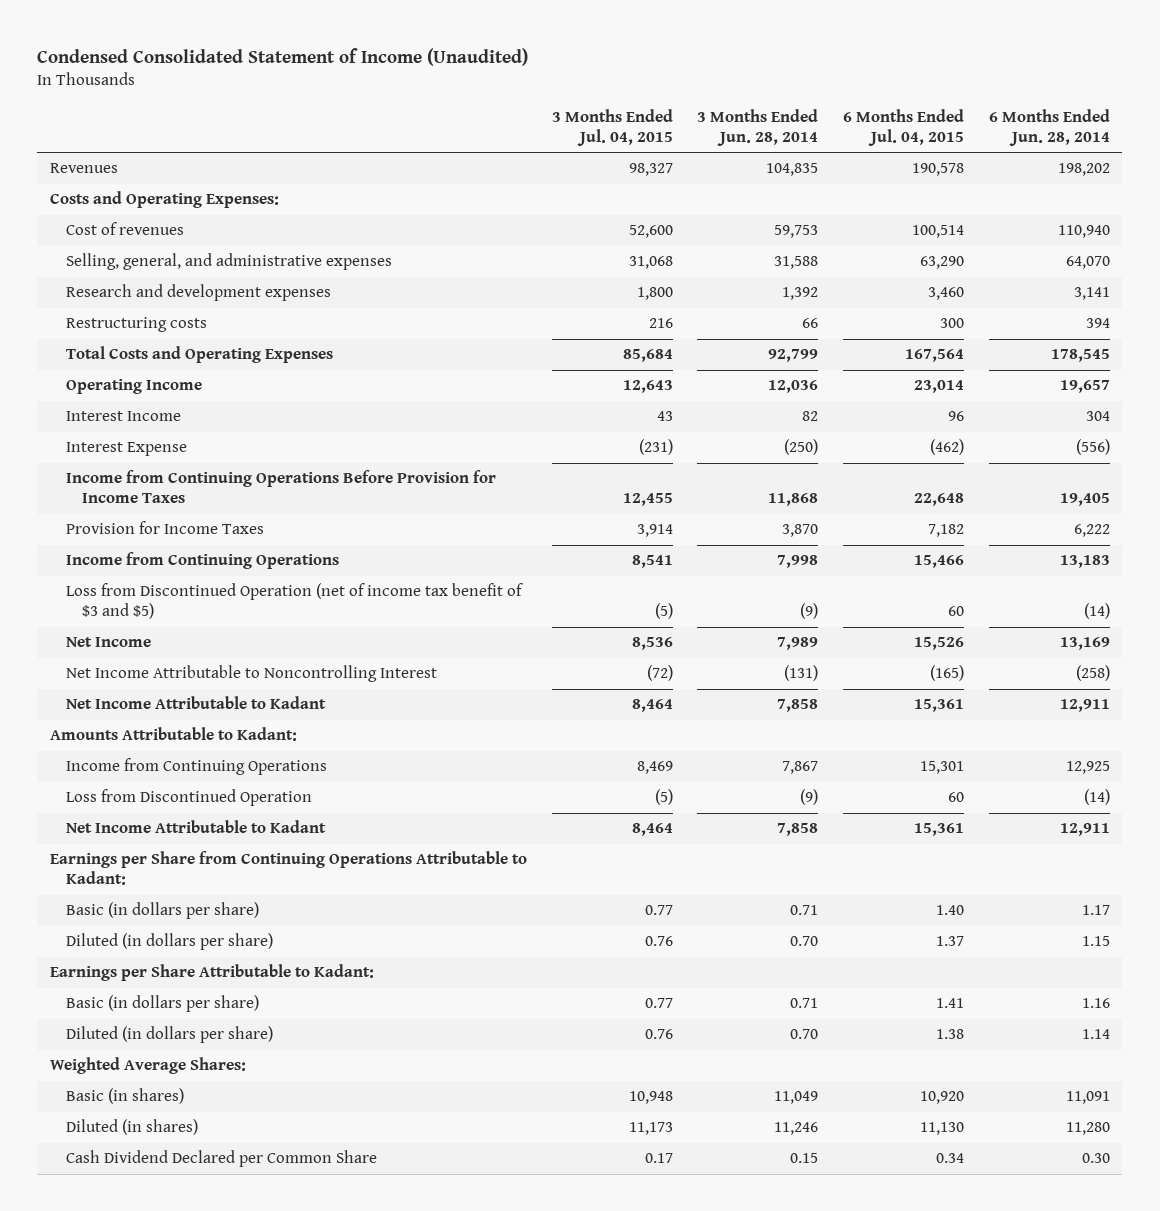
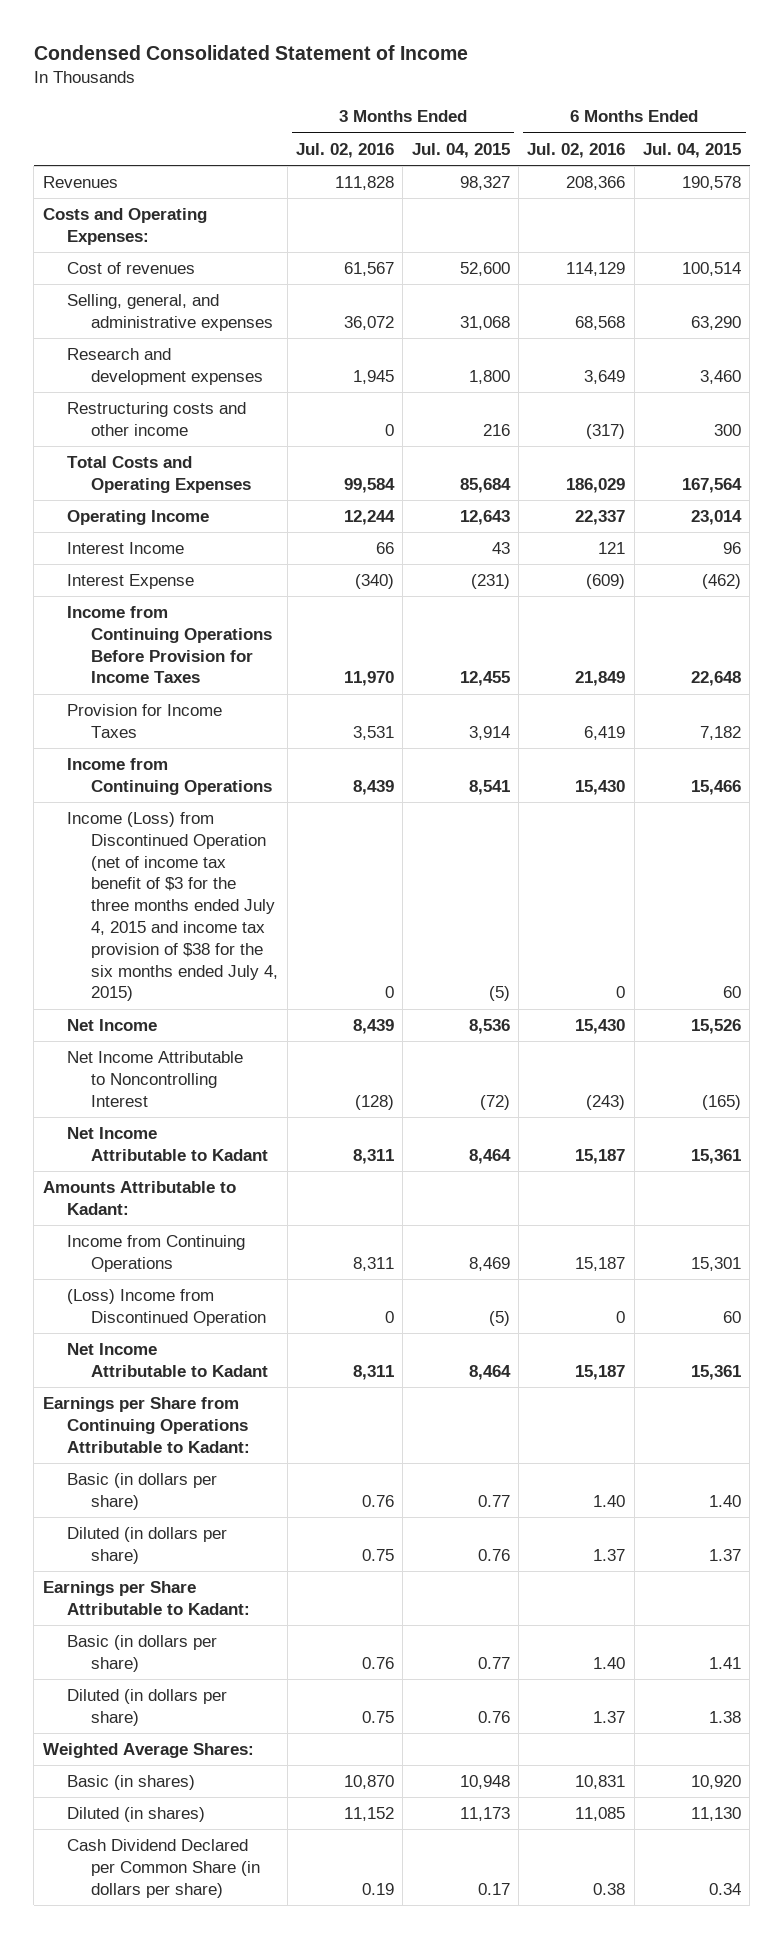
- Condensed Consolidated Statement of Income (Unaudited)
+ Condensed Consolidated Statement of Income
- | 3 Months Ended Jul. 04, 2015 | 3 Months Ended Jun. 28, 2014 | 6 Months Ended Jul. 04, 2015 | 6 Months Ended Jun. 28, 2014
+ | 3 Months Ended Jul. 02, 2016 | 3 Months Ended Jul. 04, 2015 | 6 Months Ended Jul. 02, 2016 | 6 Months Ended Jul. 04, 2015
- Restructuring costs | 216 | 66 | 300 | 394
+ Restructuring costs and other income | 0 | 216 | (317) | 300
- Loss from Discontinued Operation (net of income tax benefit of $3 and $5) | (5) | (9) | 60 | (14)
+ Income (Loss) from Discontinued Operation (net of income tax benefit of $3 for the three months ended July 4, 2015 and income tax provision of $38 for the six months ended July 4, 2015) | 0 | (5) | 0 | 60
- Loss from Discontinued Operation | (5) | (9) | 60 | (14)
+ (Loss) Income from Discontinued Operation | 0 | (5) | 0 | 60
- Cash Dividend Declared per Common Share | 0.17 | 0.15 | 0.34 | 0.30
+ Cash Dividend Declared per Common Share (in dollars per share) | 0.19 | 0.17 | 0.38 | 0.34

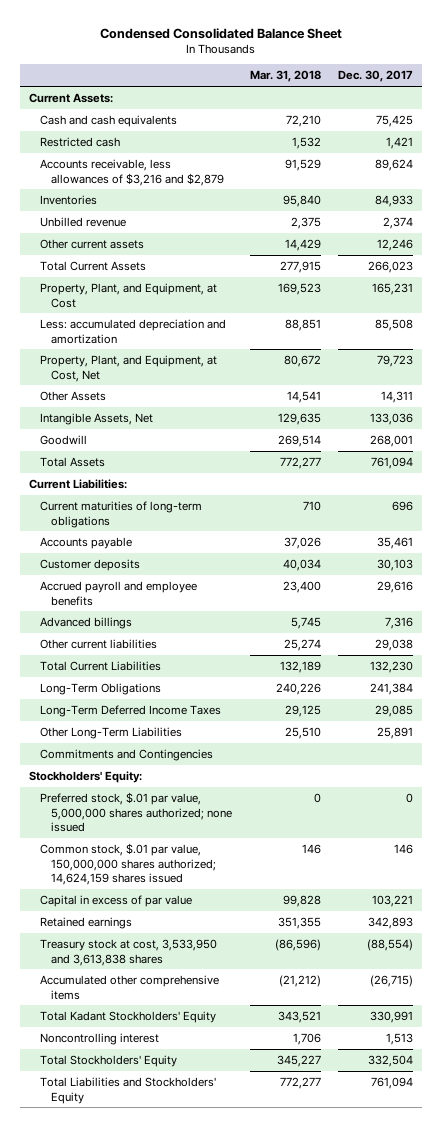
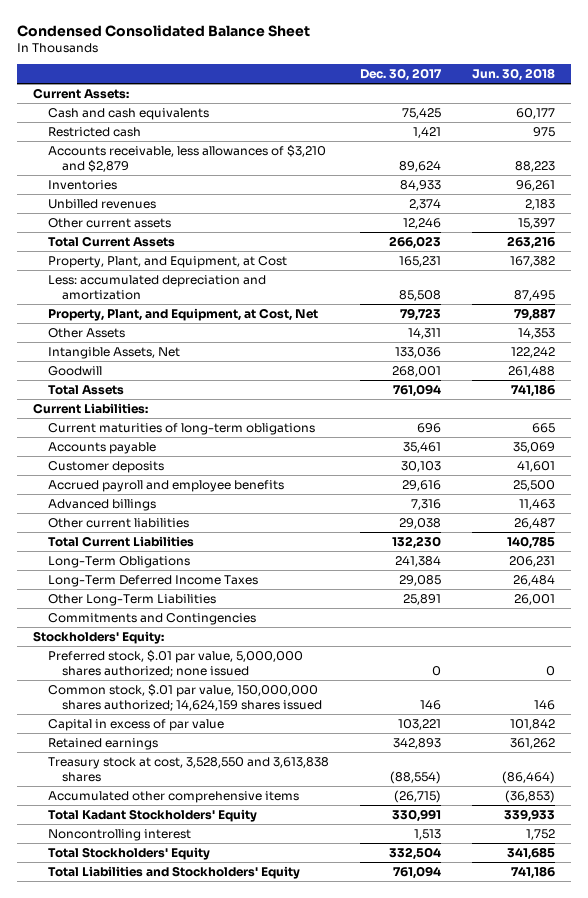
- | Mar. 31, 2018 | Dec. 30, 2017
+ | Dec. 30, 2017 | Jun. 30, 2018
- Accounts receivable, less allowances of $3,216 and $2,879 | 91,529 | 89,624
+ Accounts receivable, less allowances of $3,210 and $2,879 | 89,624 | 88,223
- Unbilled revenue | 2,375 | 2,374
+ Unbilled revenues | 2,374 | 2,183
- Treasury stock at cost, 3,533,950 and 3,613,838 shares | (86,596) | (88,554)
+ Treasury stock at cost, 3,528,550 and 3,613,838 shares | (88,554) | (86,464)

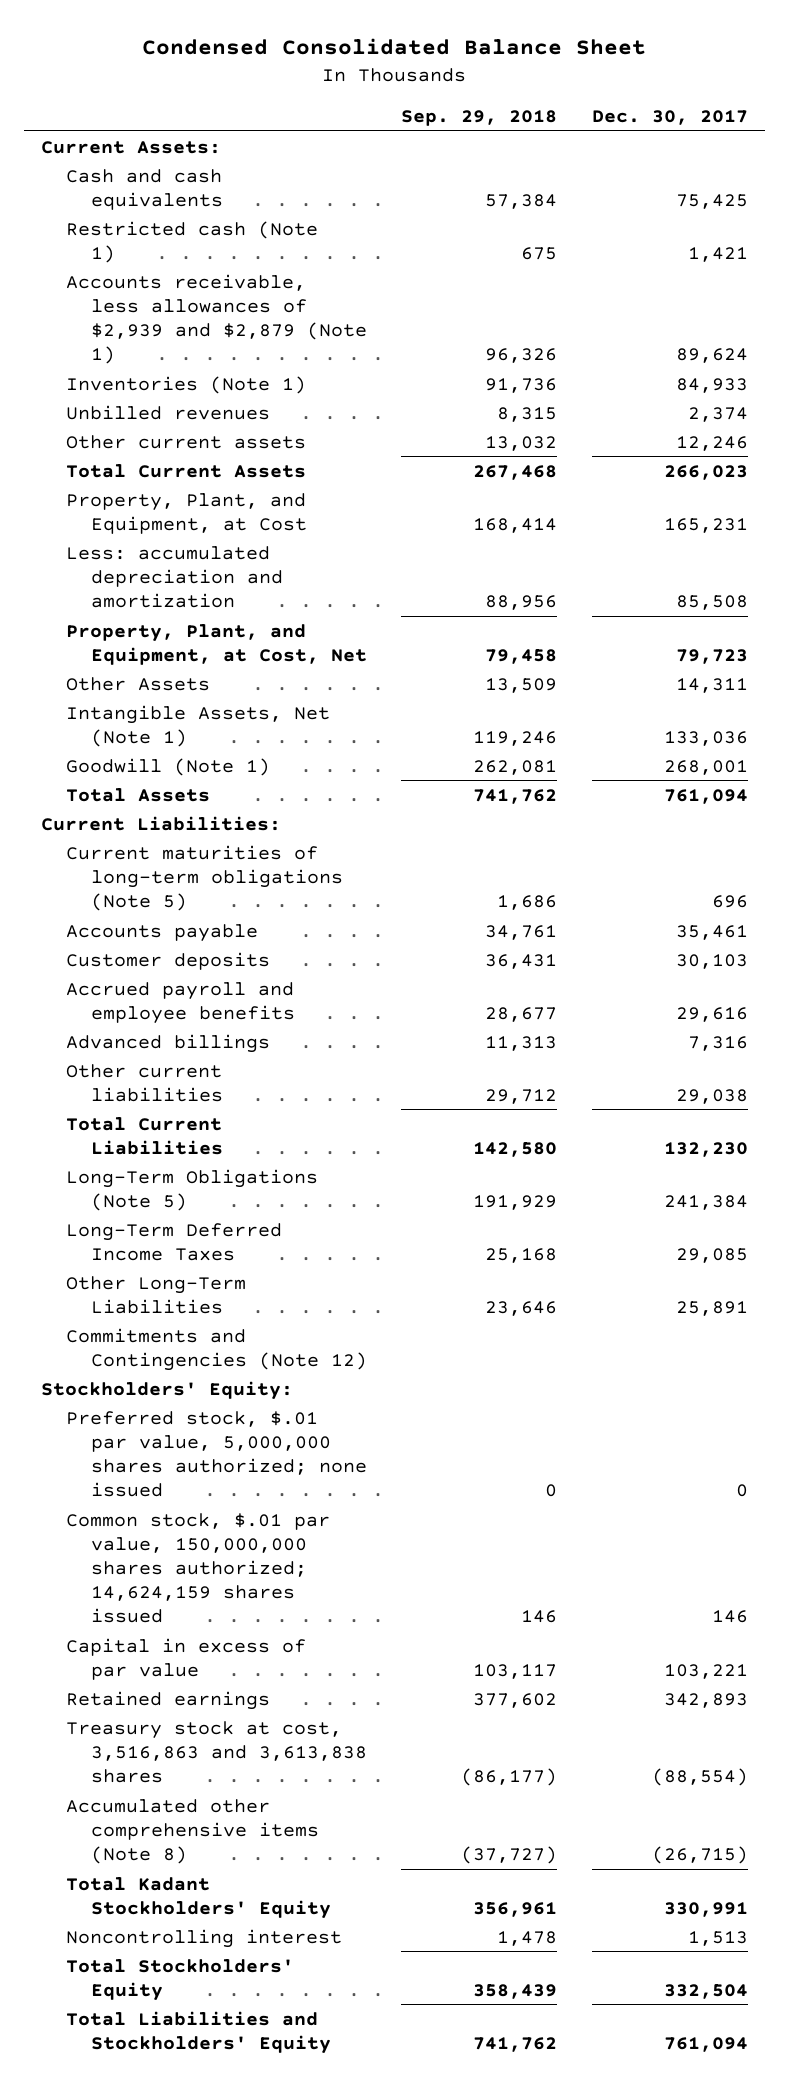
- | Dec. 30, 2017 | Jun. 30, 2018
+ | Sep. 29, 2018 | Dec. 30, 2017
- Restricted cash | 1,421 | 975
- Accounts receivable, less allowances of $3,210 and $2,879 | 89,624 | 88,223
- Inventories | 84,933 | 96,261
+ Restricted cash (Note 1) | 675 | 1,421
+ Accounts receivable, less allowances of $2,939 and $2,879 (Note 1) | 96,326 | 89,624
+ Inventories (Note 1) | 91,736 | 84,933
- Intangible Assets, Net | 133,036 | 122,242
- Goodwill | 268,001 | 261,488
+ Intangible Assets, Net (Note 1) | 119,246 | 133,036
+ Goodwill (Note 1) | 262,081 | 268,001
- Current maturities of long-term obligations | 696 | 665
+ Current maturities of long-term obligations (Note 5) | 1,686 | 696
- Long-Term Obligations | 241,384 | 206,231
+ Long-Term Obligations (Note 5) | 191,929 | 241,384
- Commitments and Contingencies
+ Commitments and Contingencies (Note 12)
- Treasury stock at cost, 3,528,550 and 3,613,838 shares | (88,554) | (86,464)
- Accumulated other comprehensive items | (26,715) | (36,853)
+ Treasury stock at cost, 3,516,863 and 3,613,838 shares | (86,177) | (88,554)
+ Accumulated other comprehensive items (Note 8) | (37,727) | (26,715)

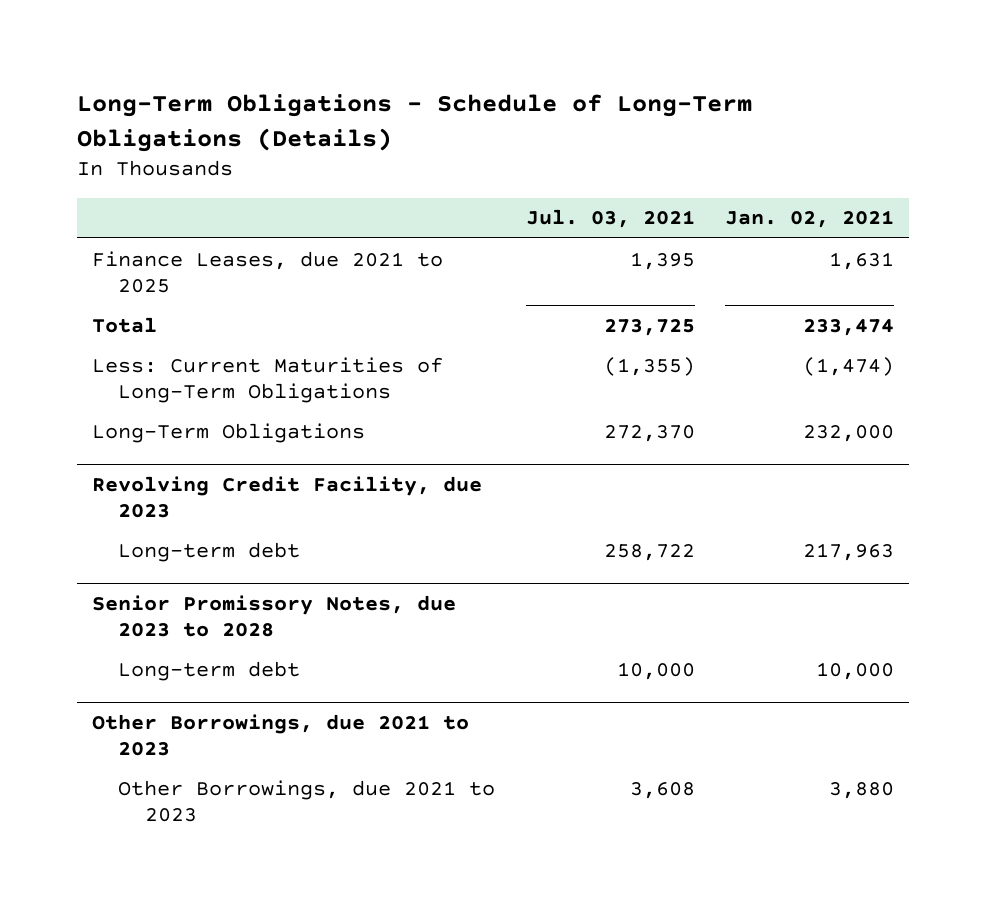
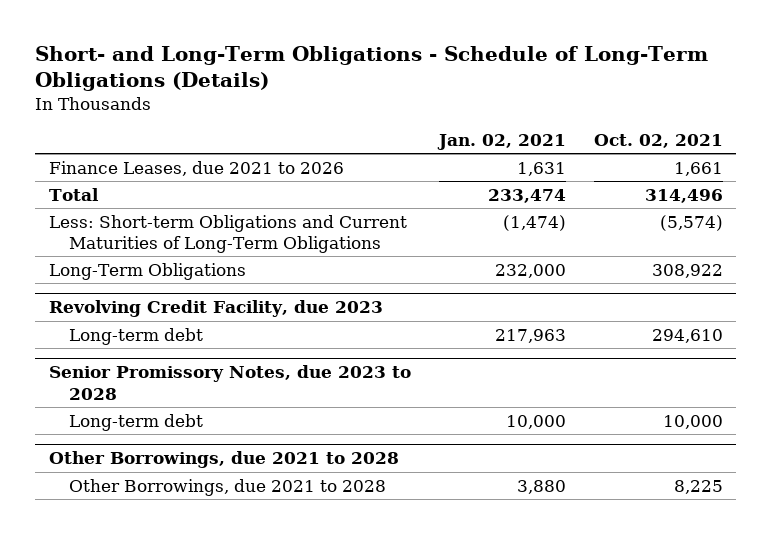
- Long-Term Obligations - Schedule of Long-Term Obligations (Details)
+ Short- and Long-Term Obligations - Schedule of Long-Term Obligations (Details)
- | Jul. 03, 2021 | Jan. 02, 2021
+ | Jan. 02, 2021 | Oct. 02, 2021
- Finance Leases, due 2021 to 2025 | 1,395 | 1,631
+ Finance Leases, due 2021 to 2026 | 1,631 | 1,661
- Less: Current Maturities of Long-Term Obligations | (1,355) | (1,474)
+ Less: Short-term Obligations and Current Maturities of Long-Term Obligations | (1,474) | (5,574)
- Other Borrowings, due 2021 to 2023
- Other Borrowings, due 2021 to 2023 | 3,608 | 3,880
+ Other Borrowings, due 2021 to 2028
+ Other Borrowings, due 2021 to 2028 | 3,880 | 8,225

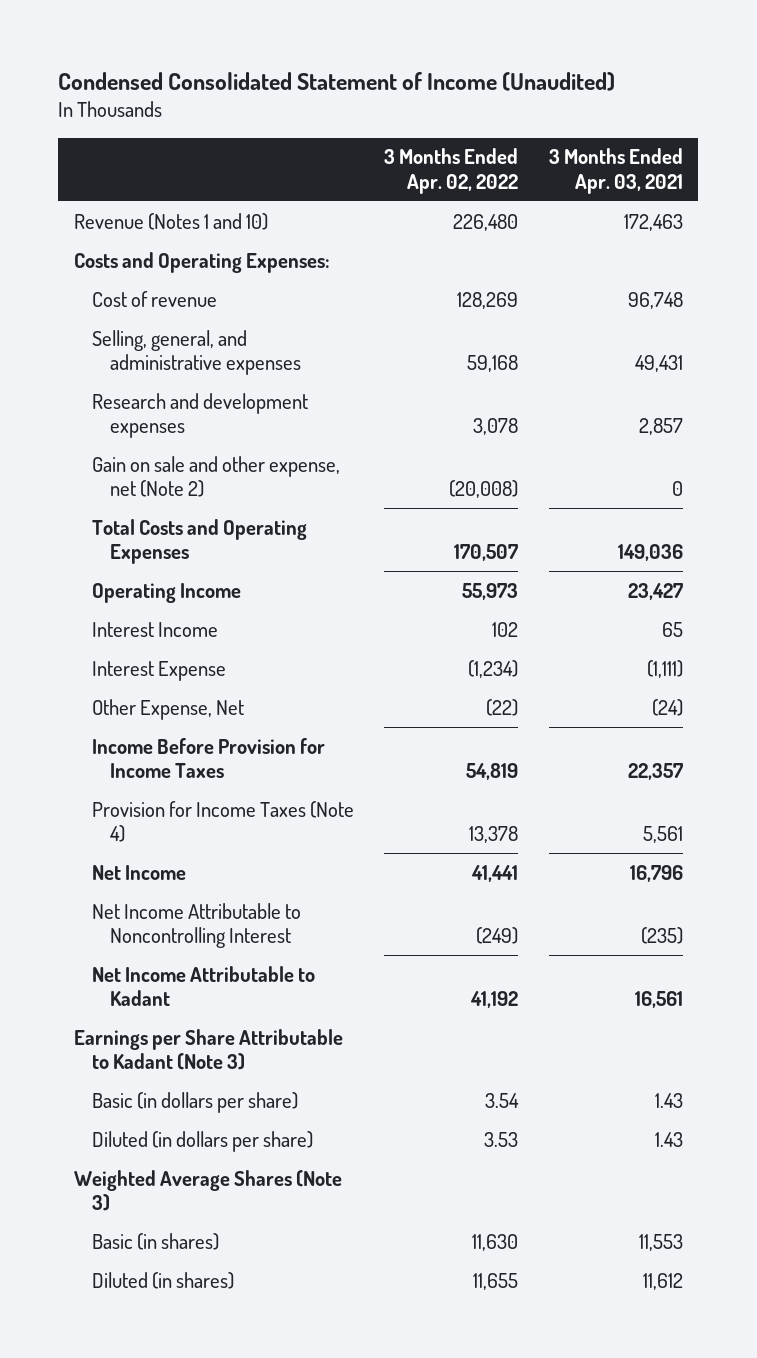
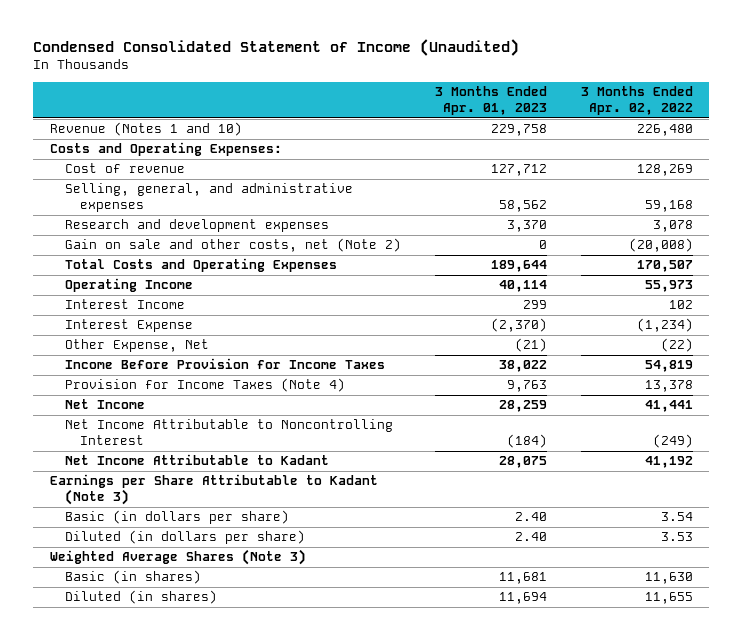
- | 3 Months Ended Apr. 02, 2022 | 3 Months Ended Apr. 03, 2021
+ | 3 Months Ended Apr. 01, 2023 | 3 Months Ended Apr. 02, 2022
- Gain on sale and other expense, net (Note 2) | (20,008) | 0
+ Gain on sale and other costs, net (Note 2) | 0 | (20,008)

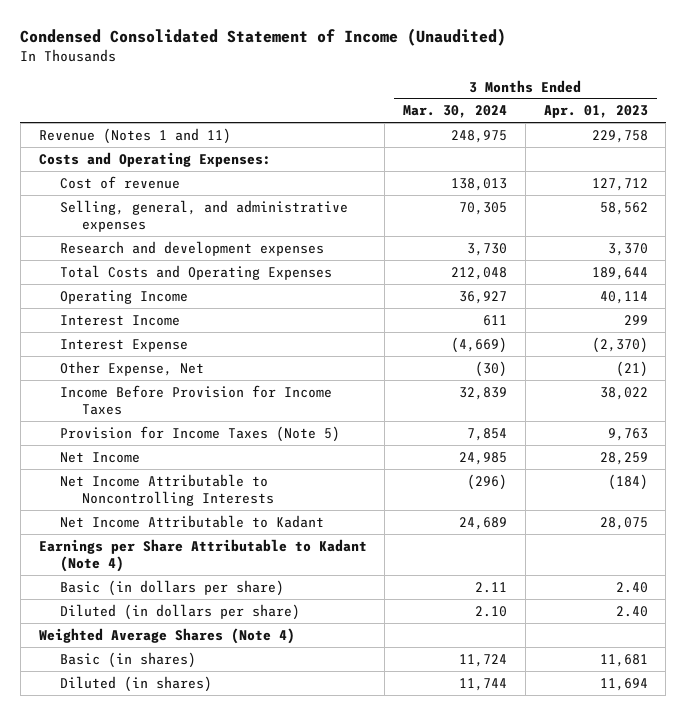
- | 3 Months Ended Apr. 01, 2023 | 3 Months Ended Apr. 02, 2022
+ | 3 Months Ended Mar. 30, 2024 | 3 Months Ended Apr. 01, 2023
- Revenue (Notes 1 and 10) | 229,758 | 226,480
+ Revenue (Notes 1 and 11) | 248,975 | 229,758
- Gain on sale and other costs, net (Note 2) | 0 | (20,008)
- Provision for Income Taxes (Note 4) | 9,763 | 13,378
+ Provision for Income Taxes (Note 5) | 7,854 | 9,763
- Net Income Attributable to Noncontrolling Interest | (184) | (249)
+ Net Income Attributable to Noncontrolling Interests | (296) | (184)
- Earnings per Share Attributable to Kadant (Note 3)
+ Earnings per Share Attributable to Kadant (Note 4)
- Weighted Average Shares (Note 3)
+ Weighted Average Shares (Note 4)

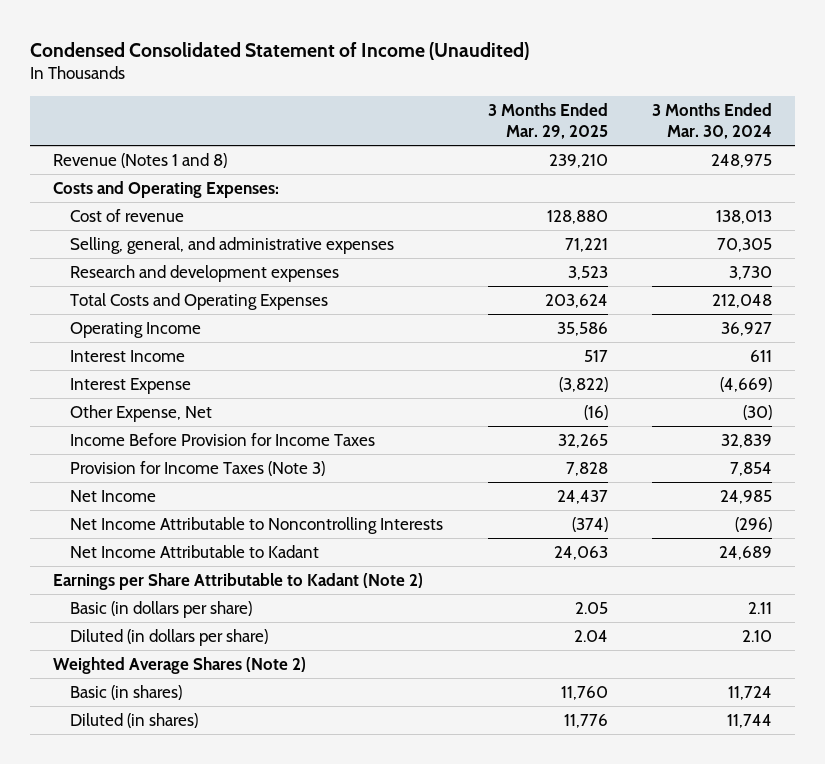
- | 3 Months Ended Mar. 30, 2024 | 3 Months Ended Apr. 01, 2023
+ | 3 Months Ended Mar. 29, 2025 | 3 Months Ended Mar. 30, 2024
- Revenue (Notes 1 and 11) | 248,975 | 229,758
+ Revenue (Notes 1 and 8) | 239,210 | 248,975
- Provision for Income Taxes (Note 5) | 7,854 | 9,763
+ Provision for Income Taxes (Note 3) | 7,828 | 7,854
- Earnings per Share Attributable to Kadant (Note 4)
+ Earnings per Share Attributable to Kadant (Note 2)
- Weighted Average Shares (Note 4)
+ Weighted Average Shares (Note 2)

